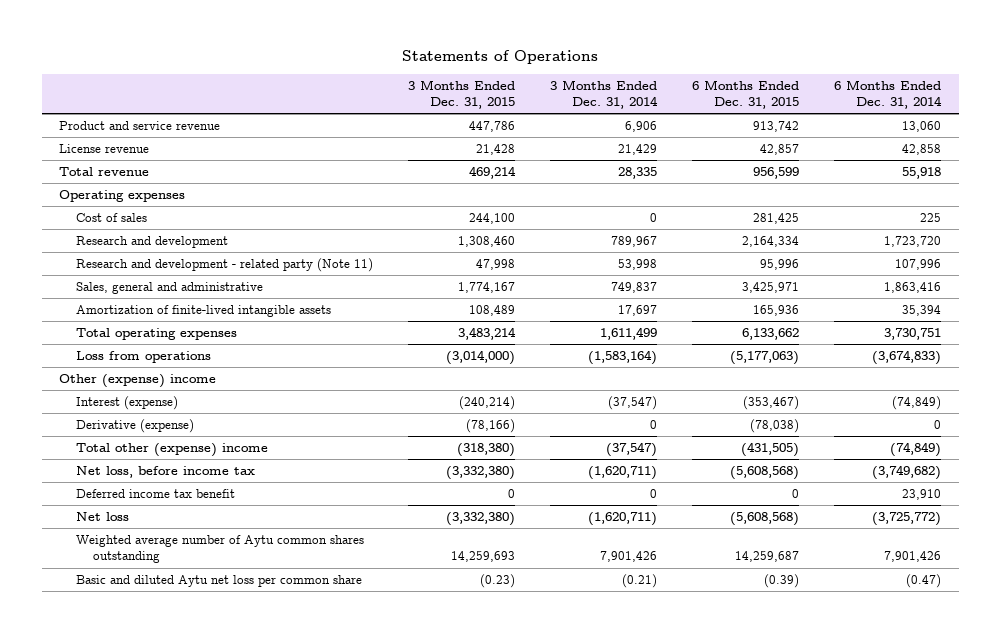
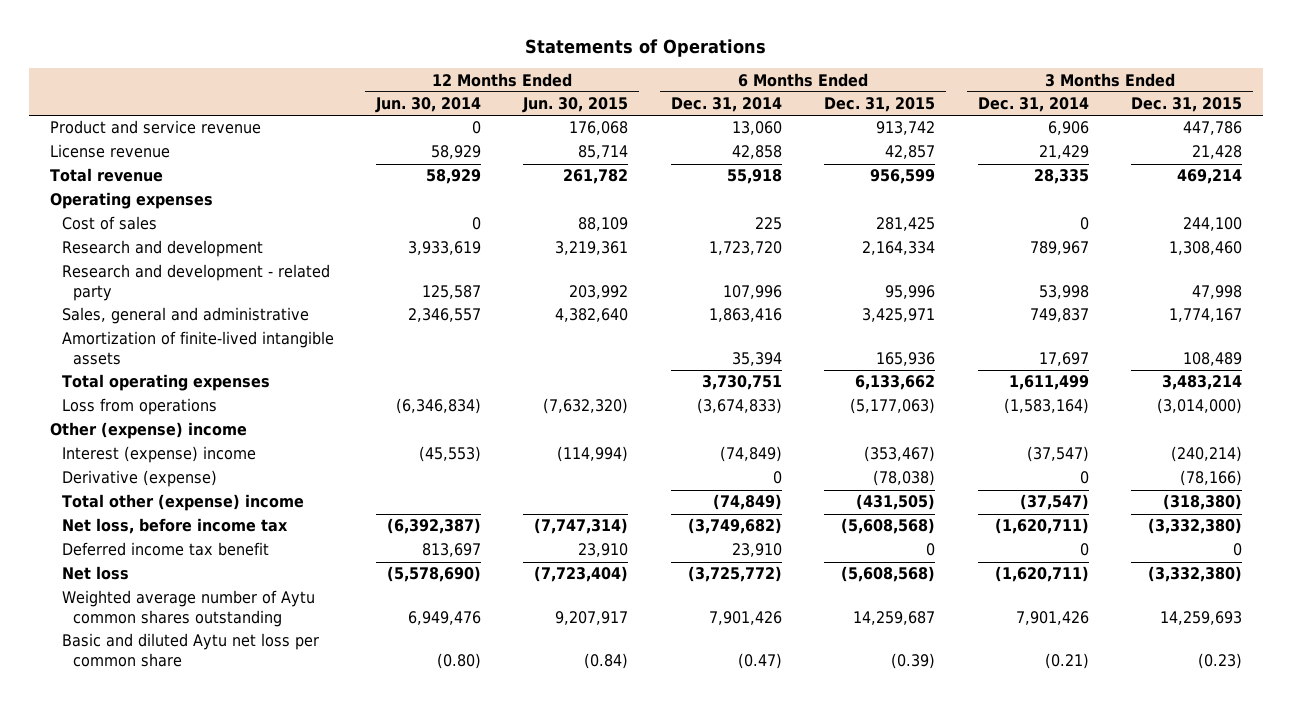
- | 3 Months Ended Dec. 31, 2015 | 3 Months Ended Dec. 31, 2014 | 6 Months Ended Dec. 31, 2015 | 6 Months Ended Dec. 31, 2014
+ | 12 Months Ended Jun. 30, 2014 | 12 Months Ended Jun. 30, 2015 | 6 Months Ended Dec. 31, 2014 | 6 Months Ended Dec. 31, 2015 | 3 Months Ended Dec. 31, 2014 | 3 Months Ended Dec. 31, 2015
- Research and development - related party (Note 11) | 47,998 | 53,998 | 95,996 | 107,996
+ Research and development - related party | 125,587 | 203,992 | 107,996 | 95,996 | 53,998 | 47,998
- Interest (expense) | (240,214) | (37,547) | (353,467) | (74,849)
+ Interest (expense) income | (45,553) | (114,994) | (74,849) | (353,467) | (37,547) | (240,214)

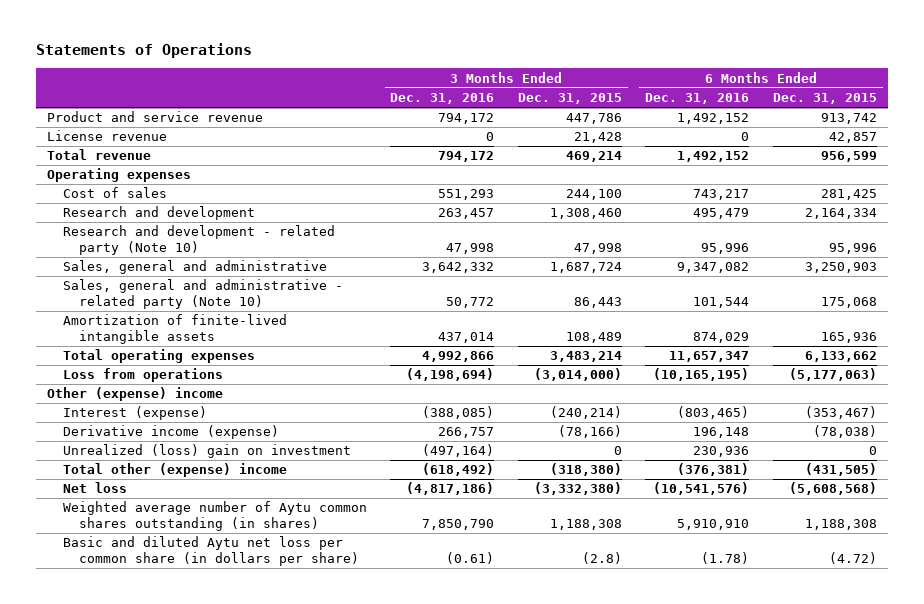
- | 12 Months Ended Jun. 30, 2014 | 12 Months Ended Jun. 30, 2015 | 6 Months Ended Dec. 31, 2014 | 6 Months Ended Dec. 31, 2015 | 3 Months Ended Dec. 31, 2014 | 3 Months Ended Dec. 31, 2015
+ | 3 Months Ended Dec. 31, 2016 | 3 Months Ended Dec. 31, 2015 | 6 Months Ended Dec. 31, 2016 | 6 Months Ended Dec. 31, 2015
- Research and development - related party | 125,587 | 203,992 | 107,996 | 95,996 | 53,998 | 47,998
- Sales, general and administrative | 2,346,557 | 4,382,640 | 1,863,416 | 3,425,971 | 749,837 | 1,774,167
+ Research and development - related party (Note 10) | 47,998 | 47,998 | 95,996 | 95,996
+ Sales, general and administrative | 3,642,332 | 1,687,724 | 9,347,082 | 3,250,903
+ Sales, general and administrative - related party (Note 10) | 50,772 | 86,443 | 101,544 | 175,068
- Interest (expense) income | (45,553) | (114,994) | (74,849) | (353,467) | (37,547) | (240,214)
- Derivative (expense) | | | 0 | (78,038) | 0 | (78,166)
+ Interest (expense) | (388,085) | (240,214) | (803,465) | (353,467)
+ Derivative income (expense) | 266,757 | (78,166) | 196,148 | (78,038)
+ Unrealized (loss) gain on investment | (497,164) | 0 | 230,936 | 0
- Net loss, before income tax | (6,392,387) | (7,747,314) | (3,749,682) | (5,608,568) | (1,620,711) | (3,332,380)
- Deferred income tax benefit | 813,697 | 23,910 | 23,910 | 0 | 0 | 0
- Weighted average number of Aytu common shares outstanding | 6,949,476 | 9,207,917 | 7,901,426 | 14,259,687 | 7,901,426 | 14,259,693
- Basic and diluted Aytu net loss per common share | (0.80) | (0.84) | (0.47) | (0.39) | (0.21) | (0.23)
+ Weighted average number of Aytu common shares outstanding (in shares) | 7,850,790 | 1,188,308 | 5,910,910 | 1,188,308
+ Basic and diluted Aytu net loss per common share (in dollars per share) | (0.61) | (2.8) | (1.78) | (4.72)

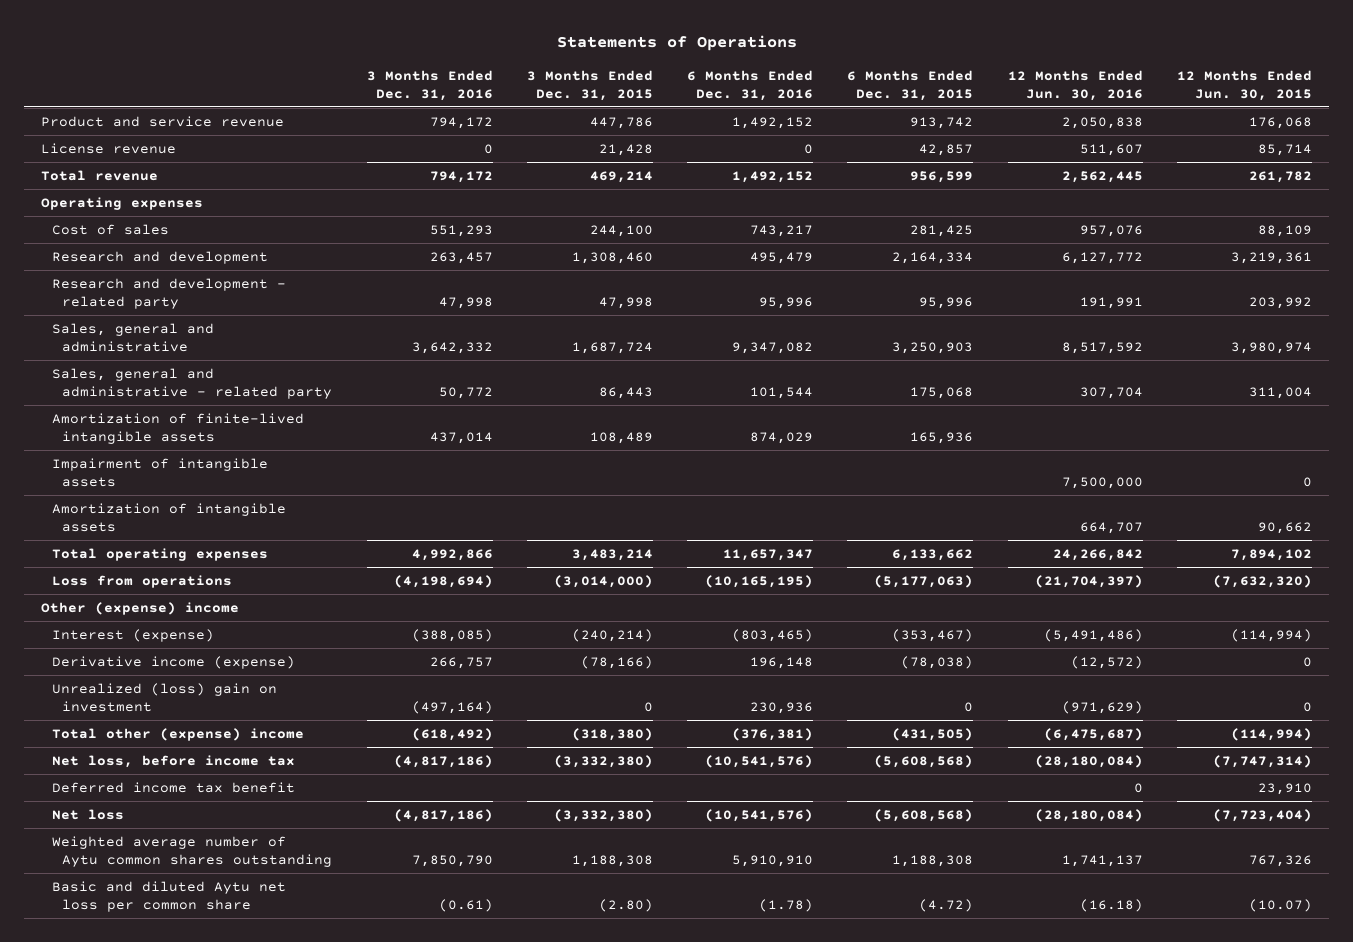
- | 3 Months Ended Dec. 31, 2016 | 3 Months Ended Dec. 31, 2015 | 6 Months Ended Dec. 31, 2016 | 6 Months Ended Dec. 31, 2015
+ | 3 Months Ended Dec. 31, 2016 | 3 Months Ended Dec. 31, 2015 | 6 Months Ended Dec. 31, 2016 | 6 Months Ended Dec. 31, 2015 | 12 Months Ended Jun. 30, 2016 | 12 Months Ended Jun. 30, 2015
- Research and development - related party (Note 10) | 47,998 | 47,998 | 95,996 | 95,996
+ Research and development - related party | 47,998 | 47,998 | 95,996 | 95,996 | 191,991 | 203,992
- Sales, general and administrative - related party (Note 10) | 50,772 | 86,443 | 101,544 | 175,068
+ Sales, general and administrative - related party | 50,772 | 86,443 | 101,544 | 175,068 | 307,704 | 311,004
+ Impairment of intangible assets | | | | | 7,500,000 | 0
+ Amortization of intangible assets | | | | | 664,707 | 90,662
+ Net loss, before income tax | (4,817,186) | (3,332,380) | (10,541,576) | (5,608,568) | (28,180,084) | (7,747,314)
+ Deferred income tax benefit | | | | | 0 | 23,910
- Weighted average number of Aytu common shares outstanding (in shares) | 7,850,790 | 1,188,308 | 5,910,910 | 1,188,308
- Basic and diluted Aytu net loss per common share (in dollars per share) | (0.61) | (2.8) | (1.78) | (4.72)
+ Weighted average number of Aytu common shares outstanding | 7,850,790 | 1,188,308 | 5,910,910 | 1,188,308 | 1,741,137 | 767,326
+ Basic and diluted Aytu net loss per common share | (0.61) | (2.80) | (1.78) | (4.72) | (16.18) | (10.07)

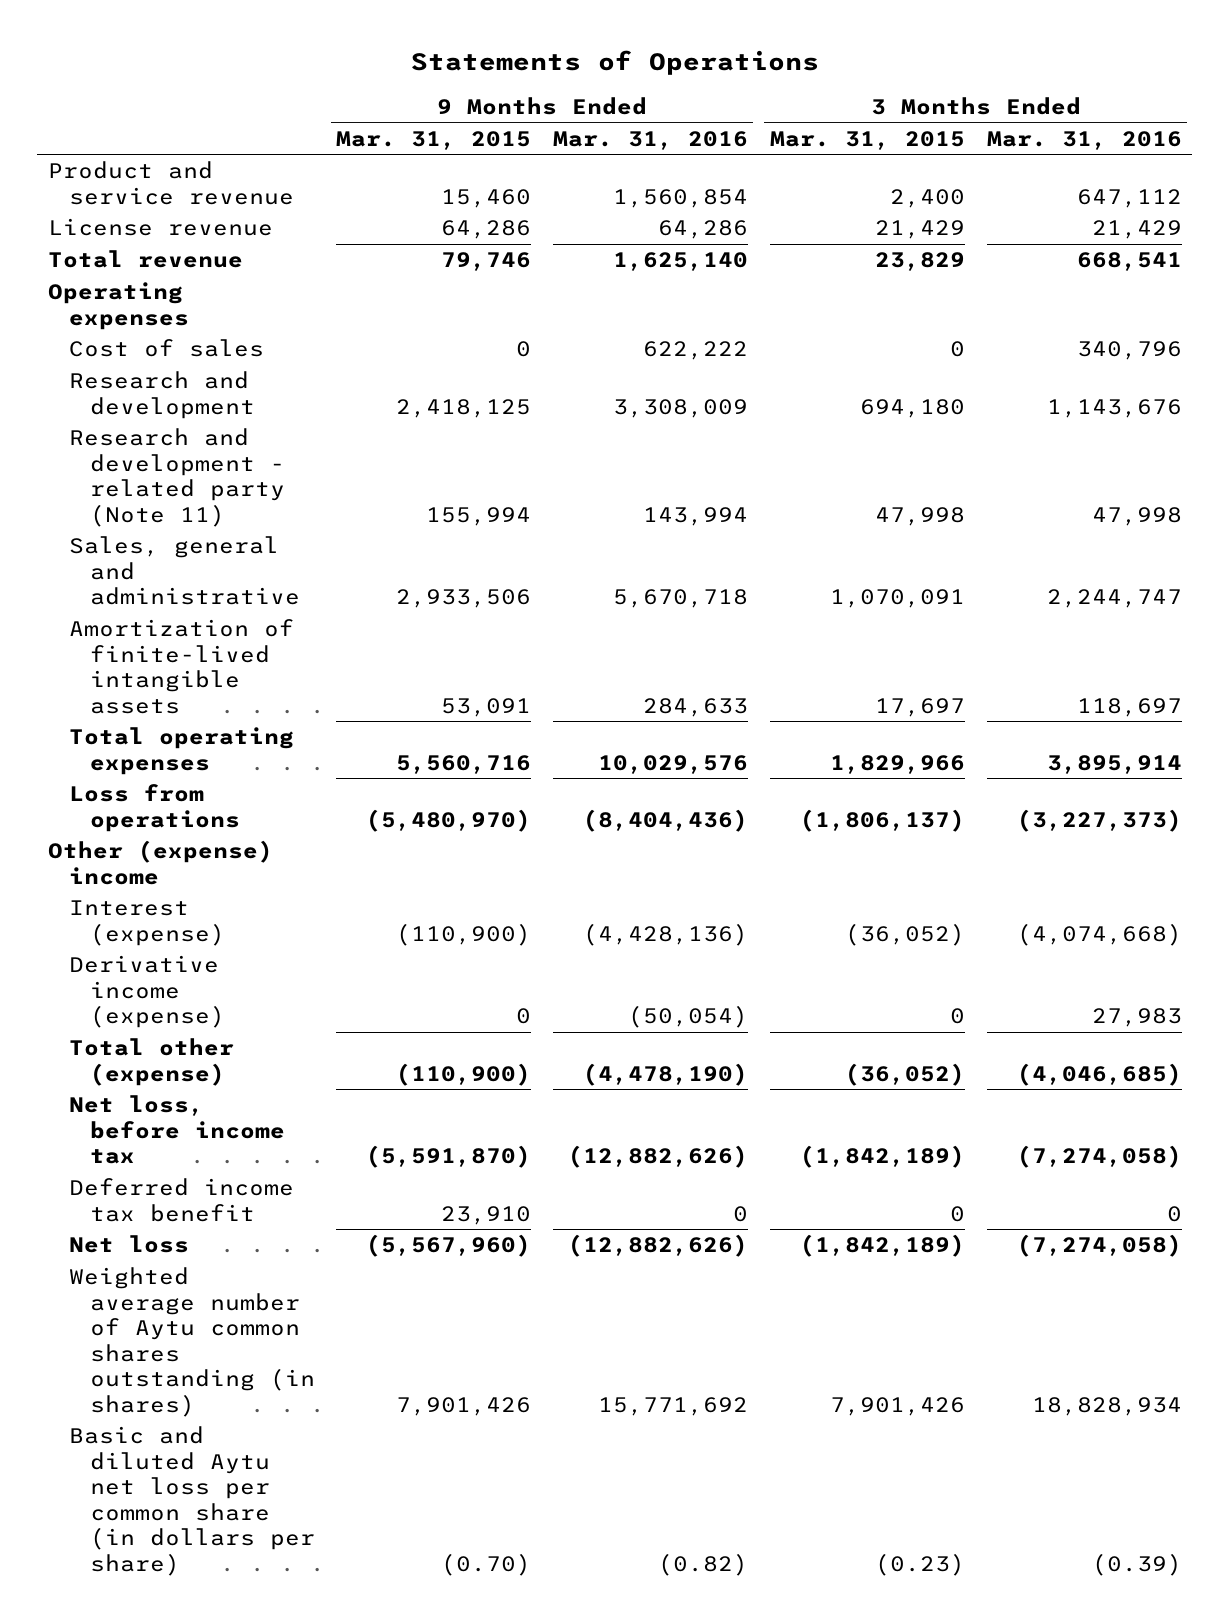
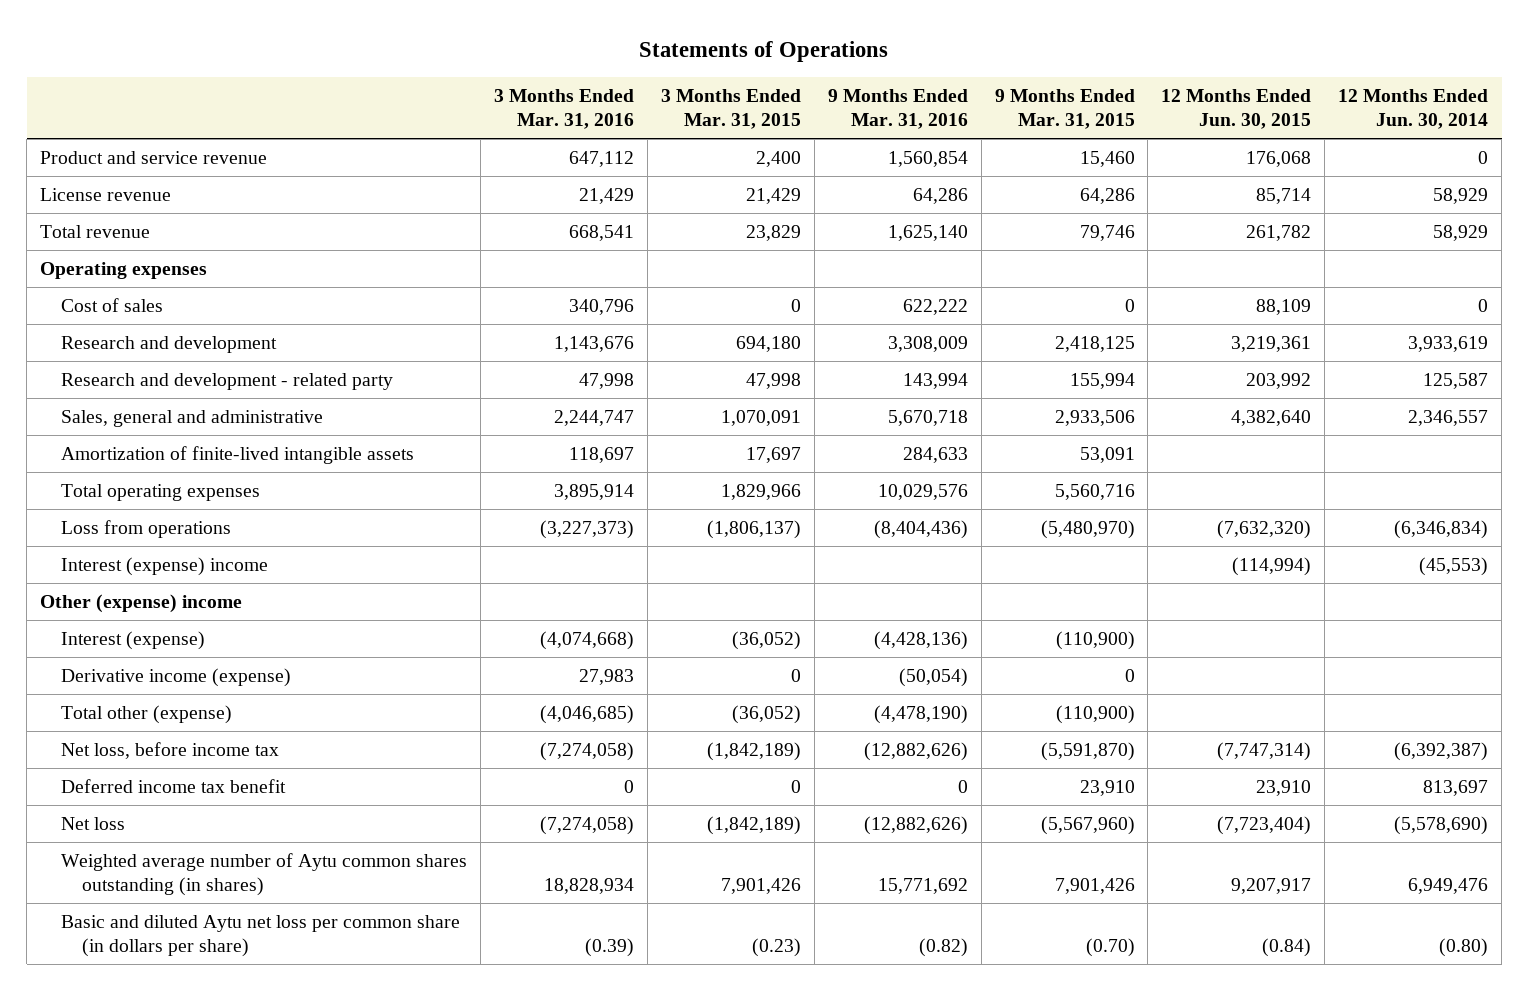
- | 9 Months Ended Mar. 31, 2015 | 9 Months Ended Mar. 31, 2016 | 3 Months Ended Mar. 31, 2015 | 3 Months Ended Mar. 31, 2016
+ | 3 Months Ended Mar. 31, 2016 | 3 Months Ended Mar. 31, 2015 | 9 Months Ended Mar. 31, 2016 | 9 Months Ended Mar. 31, 2015 | 12 Months Ended Jun. 30, 2015 | 12 Months Ended Jun. 30, 2014
- Research and development - related party (Note 11) | 155,994 | 143,994 | 47,998 | 47,998
+ Research and development - related party | 47,998 | 47,998 | 143,994 | 155,994 | 203,992 | 125,587
+ Interest (expense) income | | | | | (114,994) | (45,553)

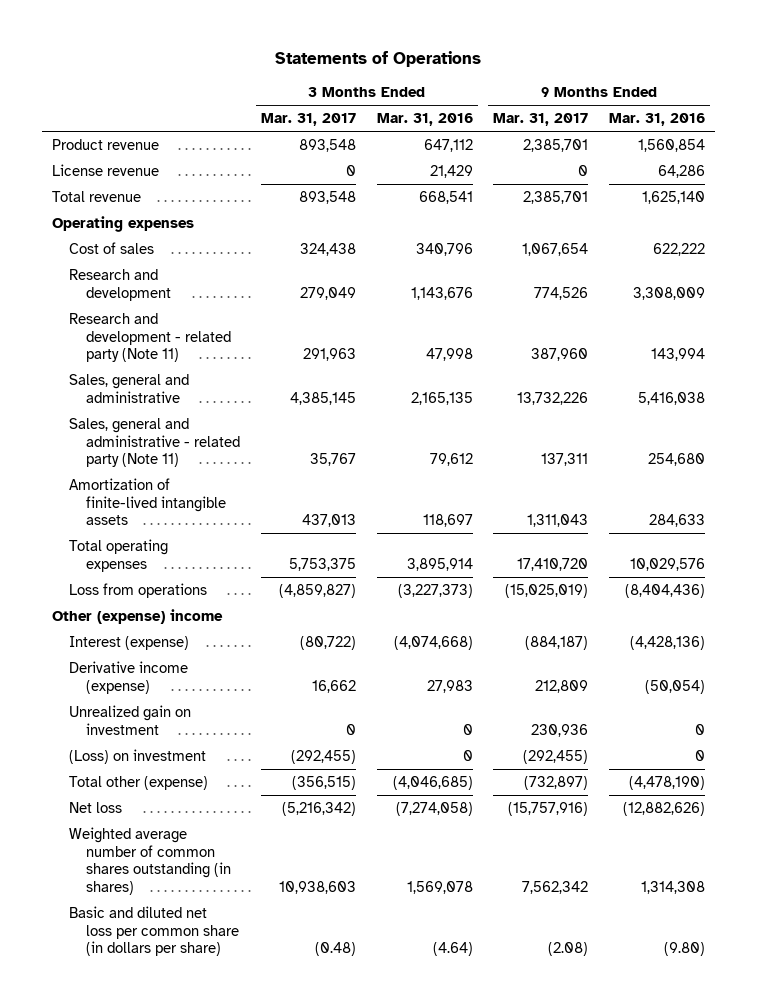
- | 3 Months Ended Mar. 31, 2016 | 3 Months Ended Mar. 31, 2015 | 9 Months Ended Mar. 31, 2016 | 9 Months Ended Mar. 31, 2015 | 12 Months Ended Jun. 30, 2015 | 12 Months Ended Jun. 30, 2014
+ | 3 Months Ended Mar. 31, 2017 | 3 Months Ended Mar. 31, 2016 | 9 Months Ended Mar. 31, 2017 | 9 Months Ended Mar. 31, 2016
- Product and service revenue | 647,112 | 2,400 | 1,560,854 | 15,460 | 176,068 | 0
+ Product revenue | 893,548 | 647,112 | 2,385,701 | 1,560,854
- Research and development - related party | 47,998 | 47,998 | 143,994 | 155,994 | 203,992 | 125,587
- Sales, general and administrative | 2,244,747 | 1,070,091 | 5,670,718 | 2,933,506 | 4,382,640 | 2,346,557
+ Research and development - related party (Note 11) | 291,963 | 47,998 | 387,960 | 143,994
+ Sales, general and administrative | 4,385,145 | 2,165,135 | 13,732,226 | 5,416,038
+ Sales, general and administrative - related party (Note 11) | 35,767 | 79,612 | 137,311 | 254,680
- Interest (expense) income | | | | | (114,994) | (45,553)
+ Unrealized gain on investment | 0 | 0 | 230,936 | 0
+ (Loss) on investment | (292,455) | 0 | (292,455) | 0
- Net loss, before income tax | (7,274,058) | (1,842,189) | (12,882,626) | (5,591,870) | (7,747,314) | (6,392,387)
- Deferred income tax benefit | 0 | 0 | 0 | 23,910 | 23,910 | 813,697
- Weighted average number of Aytu common shares outstanding (in shares) | 18,828,934 | 7,901,426 | 15,771,692 | 7,901,426 | 9,207,917 | 6,949,476
- Basic and diluted Aytu net loss per common share (in dollars per share) | (0.39) | (0.23) | (0.82) | (0.70) | (0.84) | (0.80)
+ Weighted average number of common shares outstanding (in shares) | 10,938,603 | 1,569,078 | 7,562,342 | 1,314,308
+ Basic and diluted net loss per common share (in dollars per share) | (0.48) | (4.64) | (2.08) | (9.80)

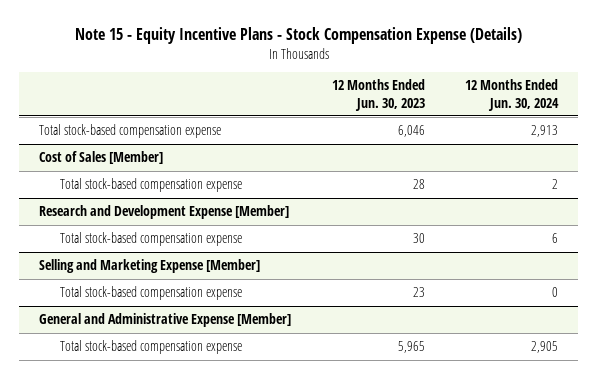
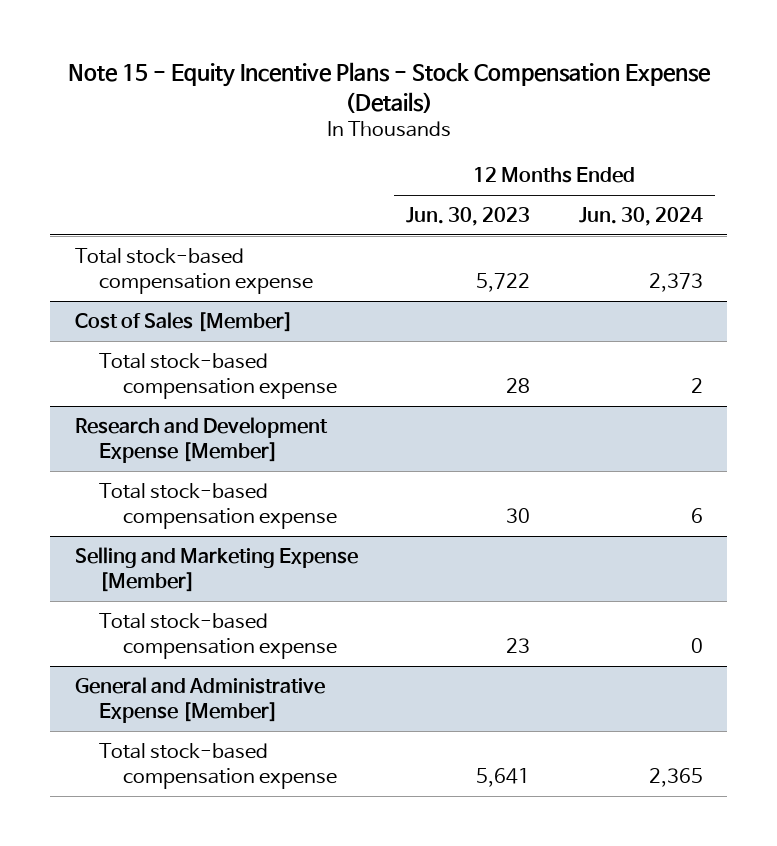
- Total stock-based compensation expense | 6,046 | 2,913
+ Total stock-based compensation expense | 5,722 | 2,373
@ General and Administrative Expense [Member]
- Total stock-based compensation expense | 5,965 | 2,905
+ Total stock-based compensation expense | 5,641 | 2,365

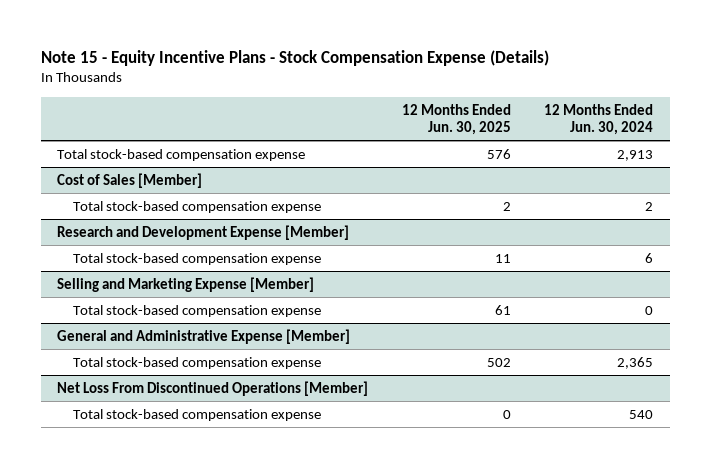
- | 12 Months Ended Jun. 30, 2023 | 12 Months Ended Jun. 30, 2024
+ | 12 Months Ended Jun. 30, 2025 | 12 Months Ended Jun. 30, 2024
- Total stock-based compensation expense | 5,722 | 2,373
+ Total stock-based compensation expense | 576 | 2,913
+ Net Loss From Discontinued Operations [Member]
+ Total stock-based compensation expense | 0 | 540

